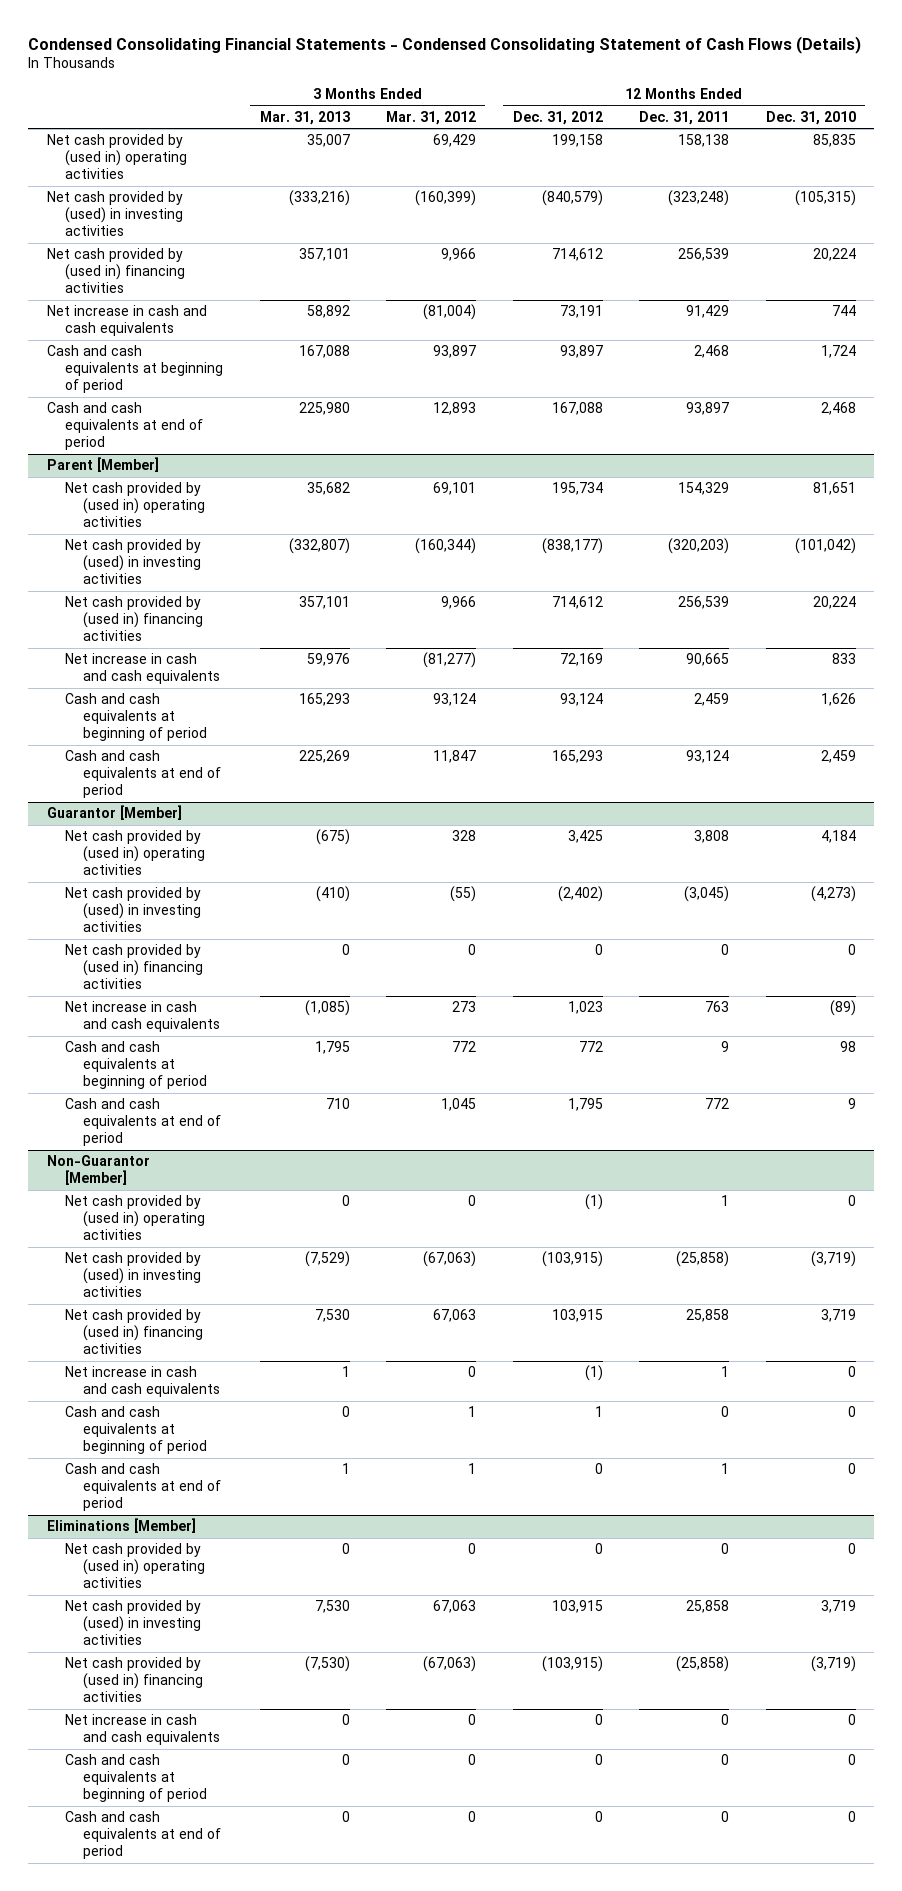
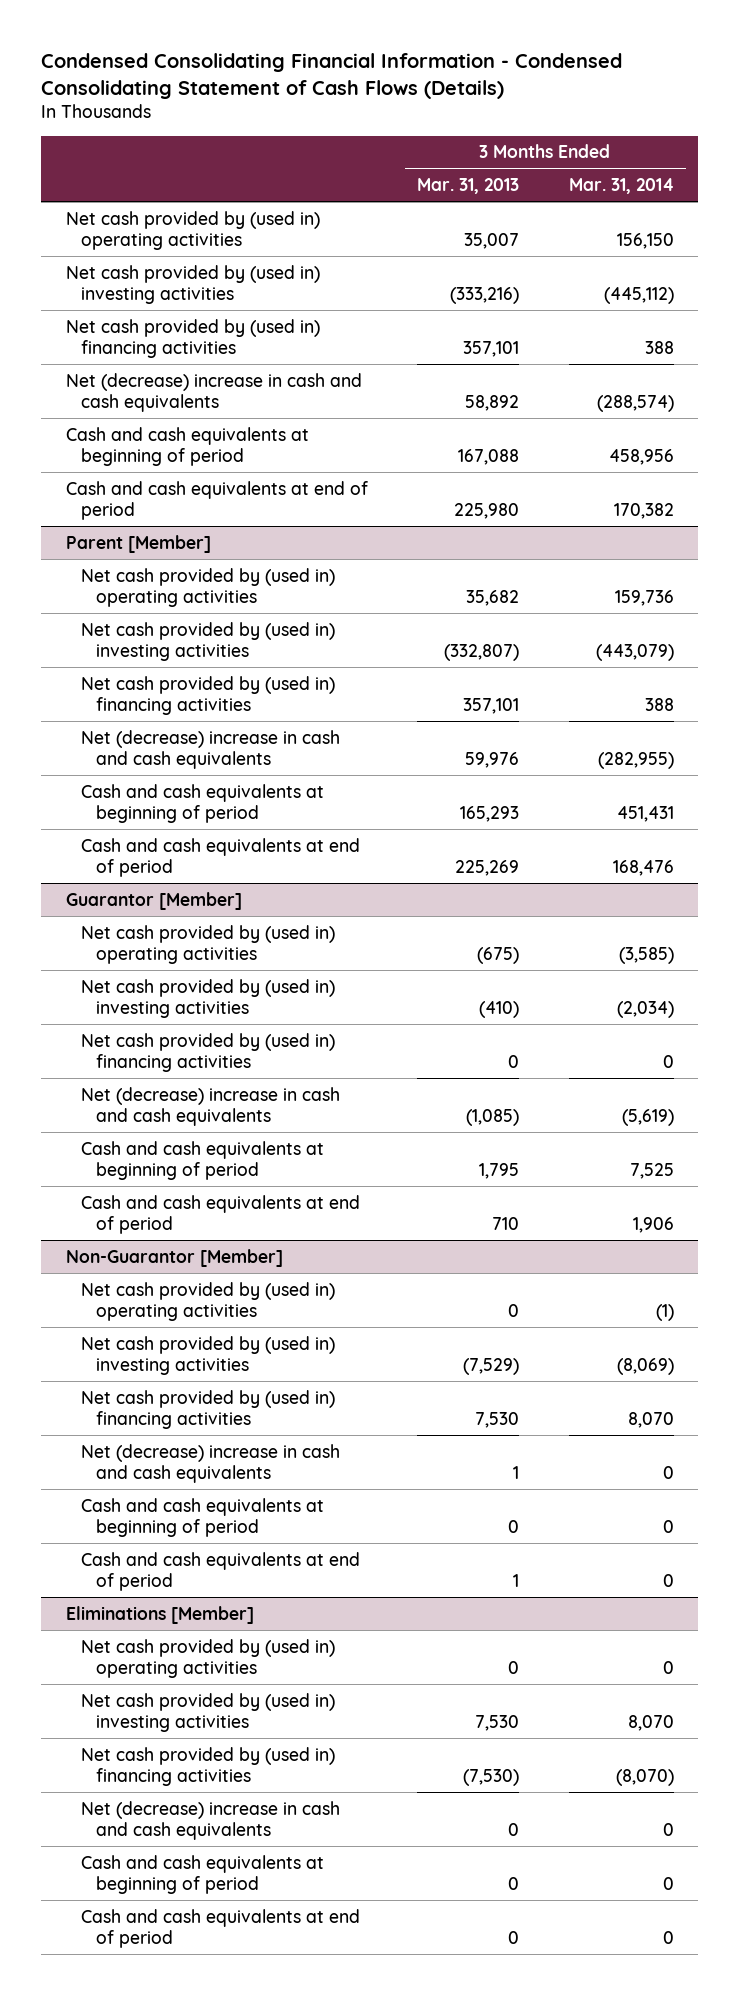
- Condensed Consolidating Financial Statements - Condensed Consolidating Statement of Cash Flows (Details)
+ Condensed Consolidating Financial Information - Condensed Consolidating Statement of Cash Flows (Details)
- | 3 Months Ended Mar. 31, 2013 | 3 Months Ended Mar. 31, 2012 | 12 Months Ended Dec. 31, 2012 | 12 Months Ended Dec. 31, 2011 | 12 Months Ended Dec. 31, 2010
+ | 3 Months Ended Mar. 31, 2013 | 3 Months Ended Mar. 31, 2014
- Net cash provided by (used) in investing activities | (333,216) | (160,399) | (840,579) | (323,248) | (105,315)
+ Net cash provided by (used in) investing activities | (333,216) | (445,112)
- Net increase in cash and cash equivalents | 58,892 | (81,004) | 73,191 | 91,429 | 744
+ Net (decrease) increase in cash and cash equivalents | 58,892 | (288,574)
@ Parent [Member]
- Net cash provided by (used) in investing activities | (332,807) | (160,344) | (838,177) | (320,203) | (101,042)
+ Net cash provided by (used in) investing activities | (332,807) | (443,079)
- Net increase in cash and cash equivalents | 59,976 | (81,277) | 72,169 | 90,665 | 833
+ Net (decrease) increase in cash and cash equivalents | 59,976 | (282,955)
@ Guarantor [Member]
- Net cash provided by (used) in investing activities | (410) | (55) | (2,402) | (3,045) | (4,273)
+ Net cash provided by (used in) investing activities | (410) | (2,034)
- Net increase in cash and cash equivalents | (1,085) | 273 | 1,023 | 763 | (89)
+ Net (decrease) increase in cash and cash equivalents | (1,085) | (5,619)
@ Non-Guarantor [Member]
- Net cash provided by (used) in investing activities | (7,529) | (67,063) | (103,915) | (25,858) | (3,719)
+ Net cash provided by (used in) investing activities | (7,529) | (8,069)
- Net increase in cash and cash equivalents | 1 | 0 | (1) | 1 | 0
+ Net (decrease) increase in cash and cash equivalents | 1 | 0
@ Eliminations [Member]
- Net cash provided by (used) in investing activities | 7,530 | 67,063 | 103,915 | 25,858 | 3,719
+ Net cash provided by (used in) investing activities | 7,530 | 8,070
- Net increase in cash and cash equivalents | 0 | 0 | 0 | 0 | 0
+ Net (decrease) increase in cash and cash equivalents | 0 | 0

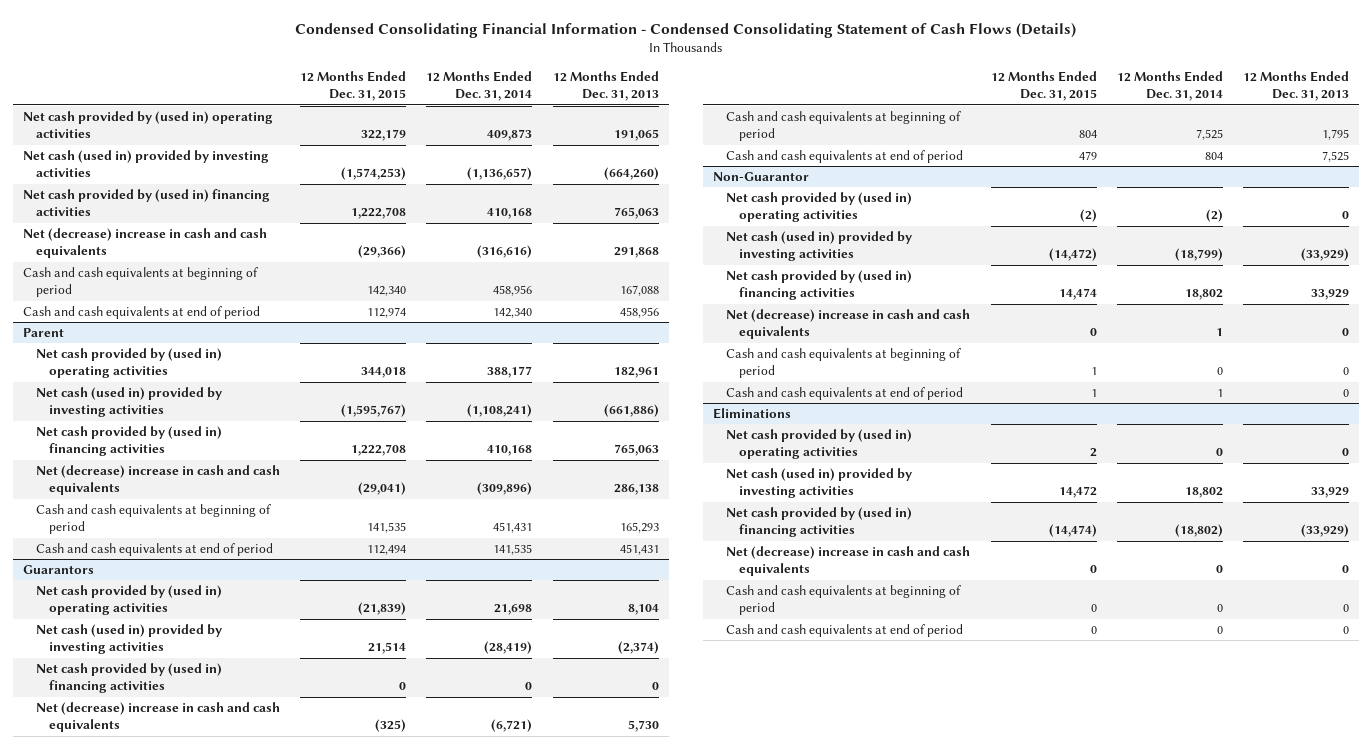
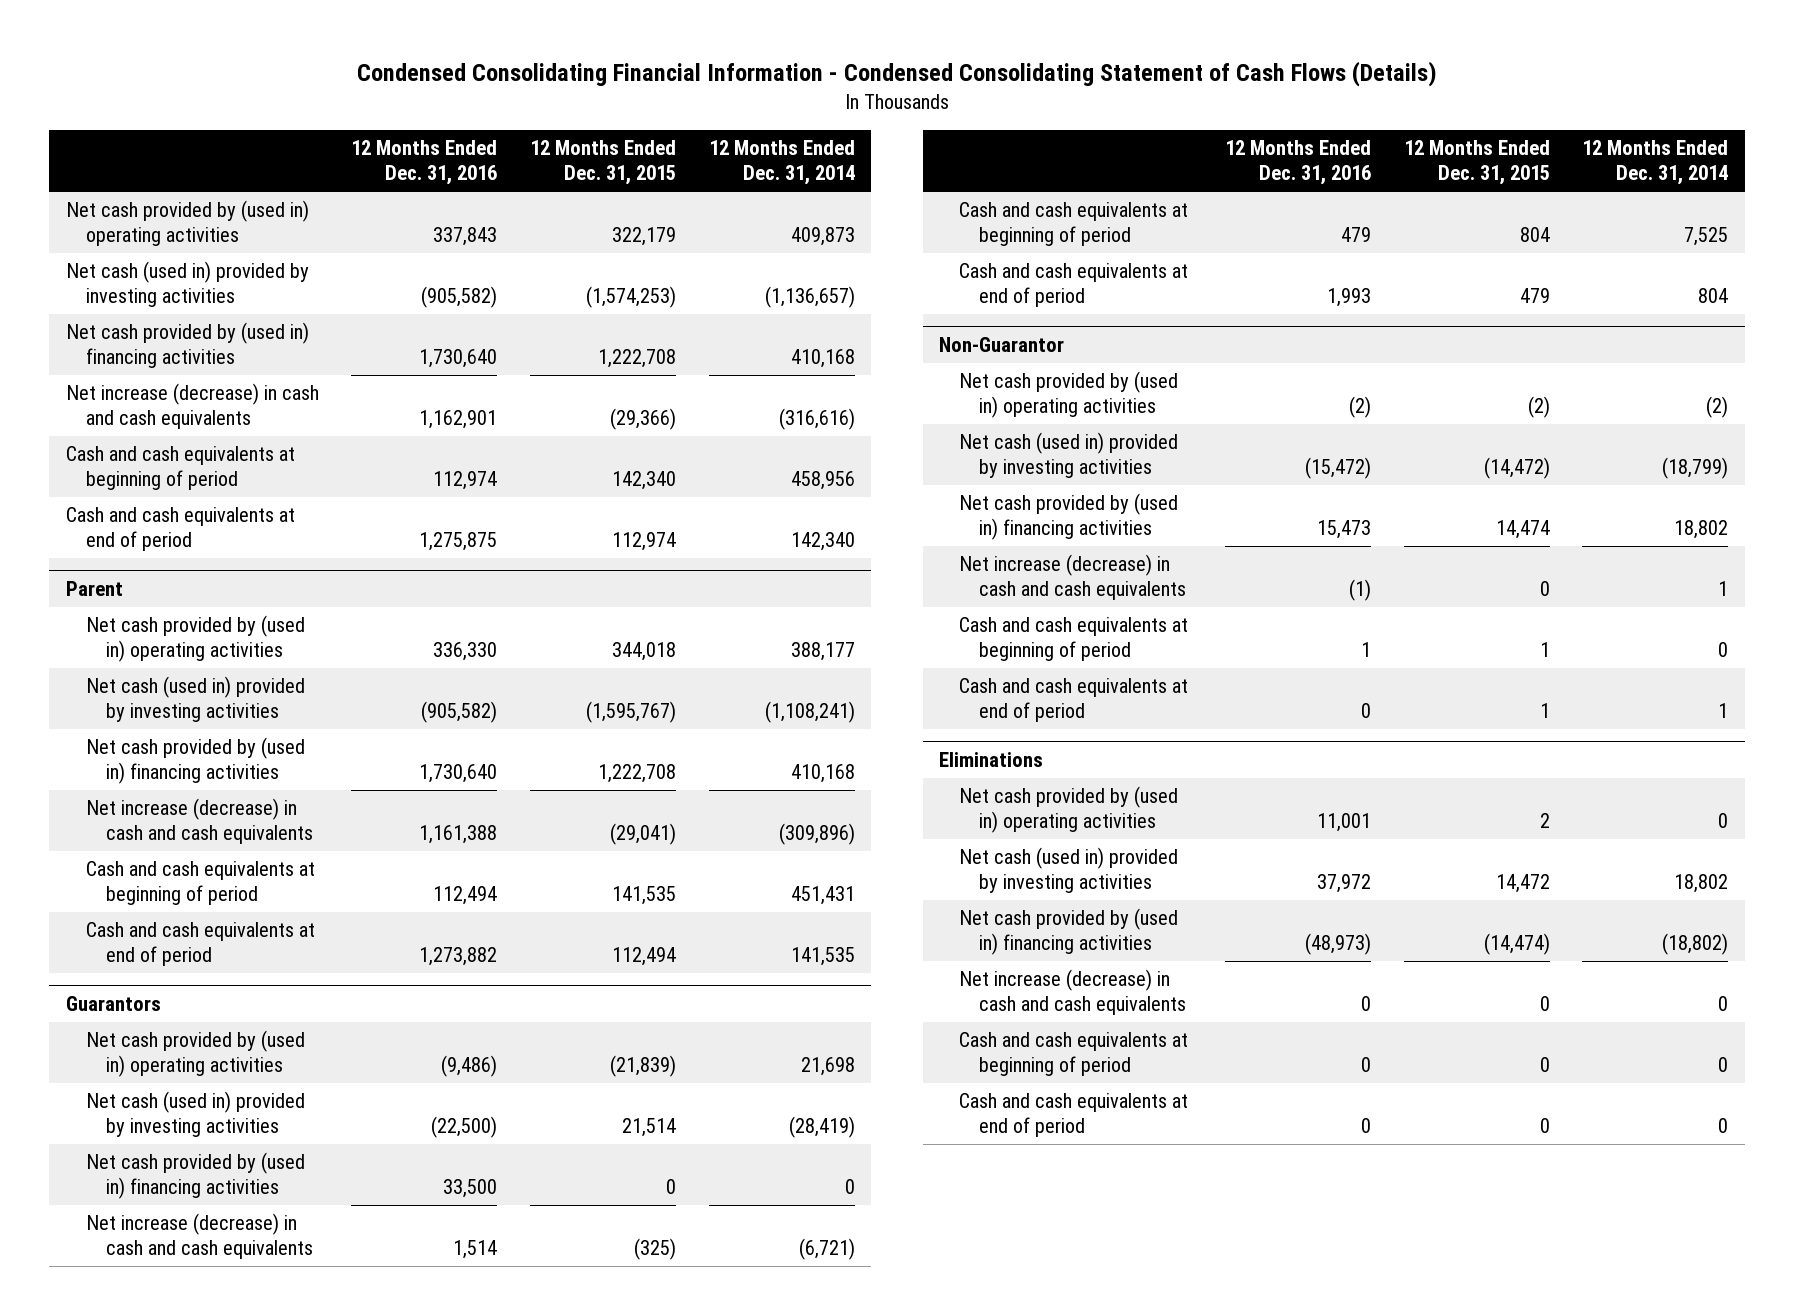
- | 12 Months Ended Dec. 31, 2015 | 12 Months Ended Dec. 31, 2014 | 12 Months Ended Dec. 31, 2013
+ | 12 Months Ended Dec. 31, 2016 | 12 Months Ended Dec. 31, 2015 | 12 Months Ended Dec. 31, 2014
- Net (decrease) increase in cash and cash equivalents | (29,366) | (316,616) | 291,868
+ Net increase (decrease) in cash and cash equivalents | 1,162,901 | (29,366) | (316,616)
@ Parent
- Net (decrease) increase in cash and cash equivalents | (29,041) | (309,896) | 286,138
+ Net increase (decrease) in cash and cash equivalents | 1,161,388 | (29,041) | (309,896)
@ Guarantors
- Net (decrease) increase in cash and cash equivalents | (325) | (6,721) | 5,730
+ Net increase (decrease) in cash and cash equivalents | 1,514 | (325) | (6,721)
@ Non-Guarantor
- Net (decrease) increase in cash and cash equivalents | 0 | 1 | 0
+ Net increase (decrease) in cash and cash equivalents | (1) | 0 | 1
@ Eliminations
- Net (decrease) increase in cash and cash equivalents | 0 | 0 | 0
+ Net increase (decrease) in cash and cash equivalents | 0 | 0 | 0

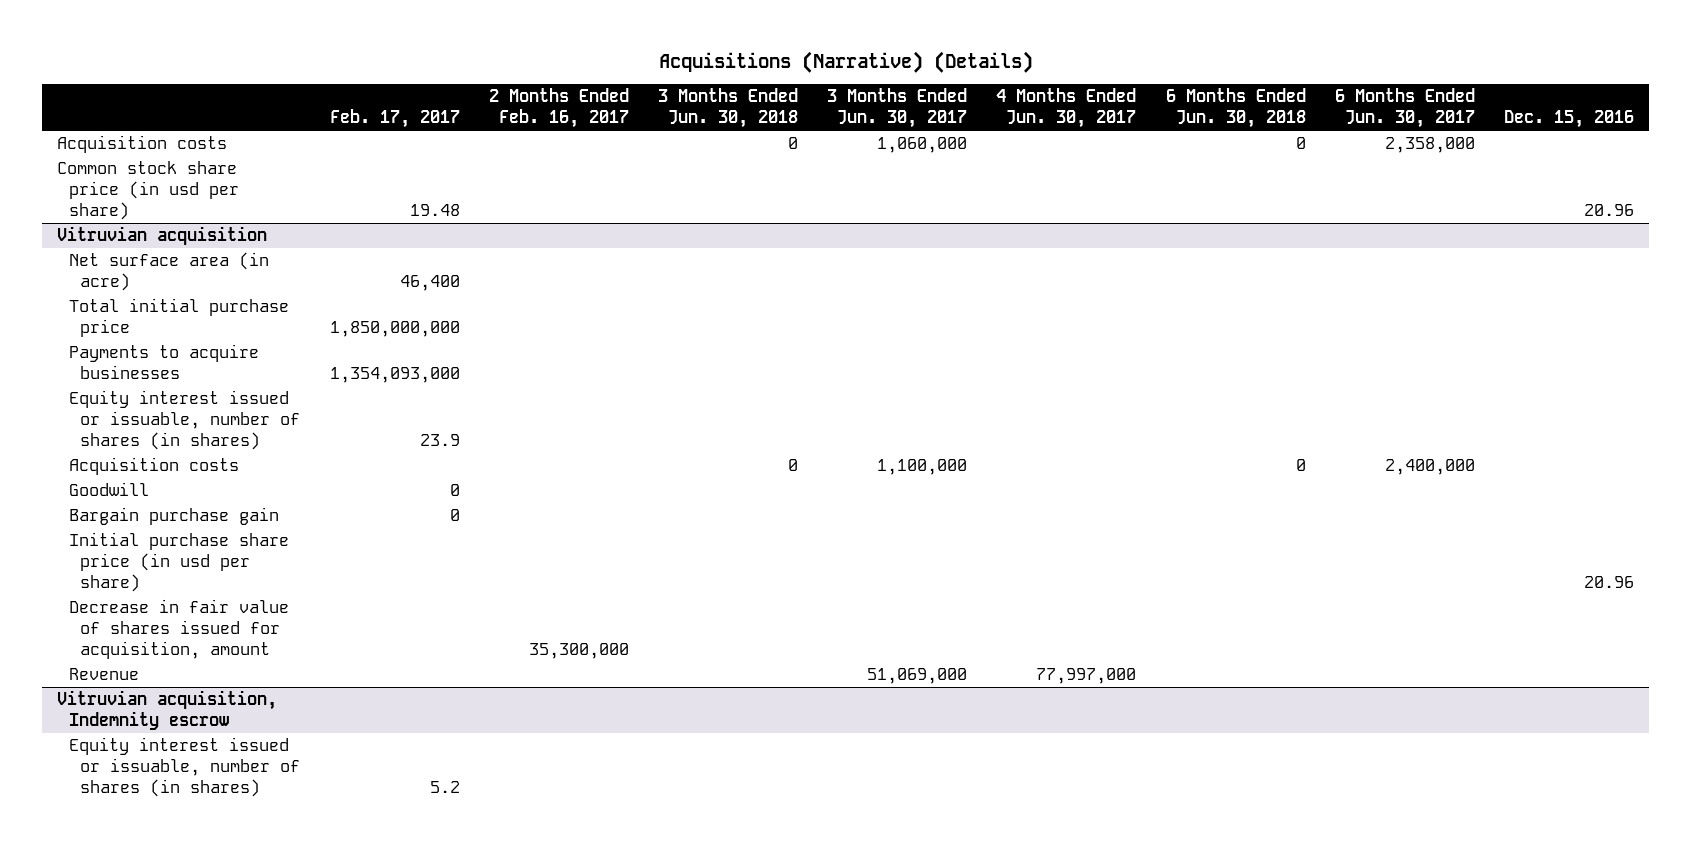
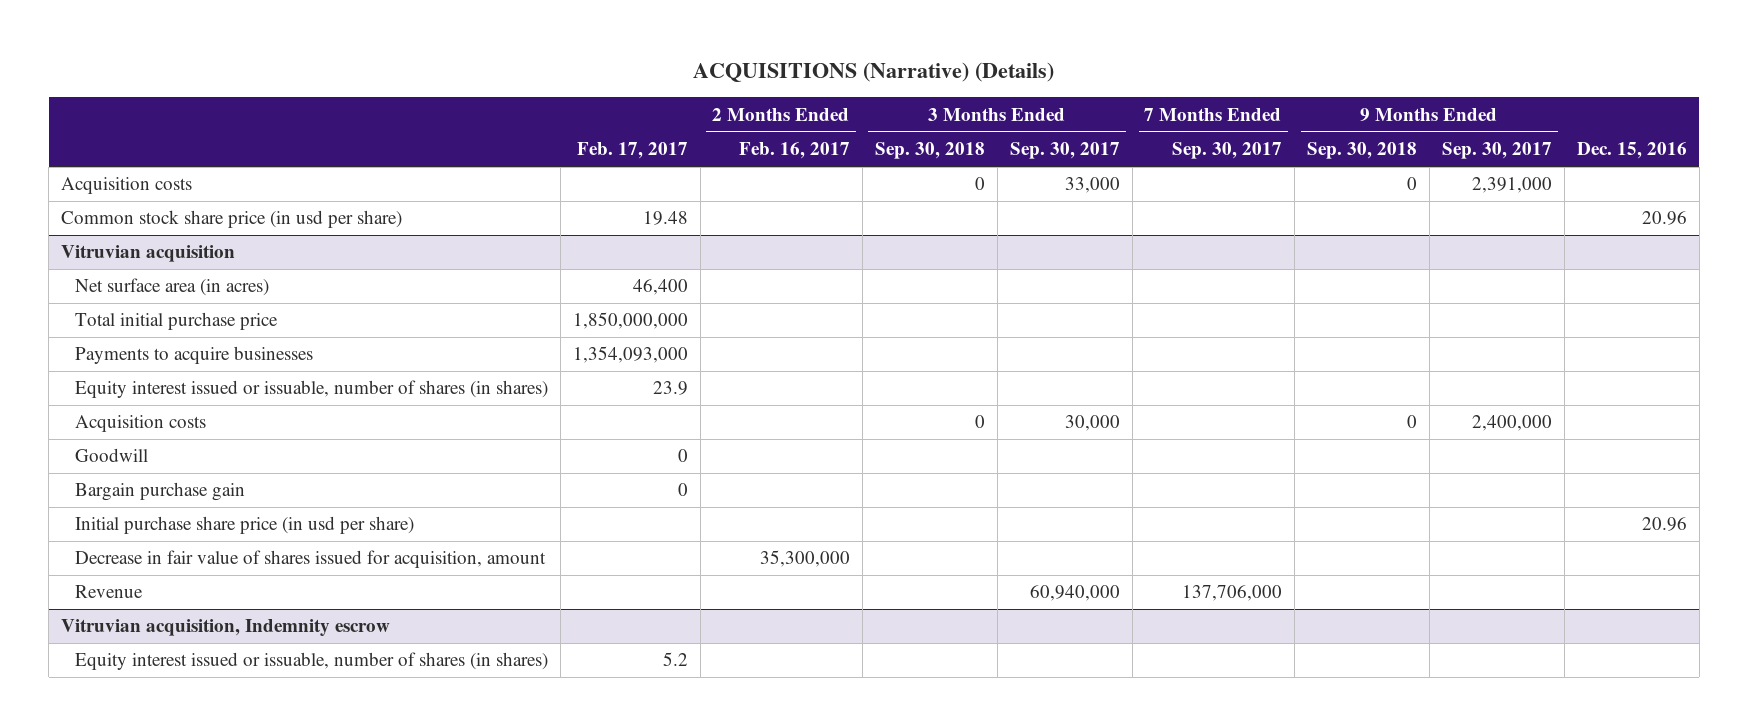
- Acquisitions (Narrative) (Details)
+ ACQUISITIONS (Narrative) (Details)
- | Feb. 17, 2017 | 2 Months Ended Feb. 16, 2017 | 3 Months Ended Jun. 30, 2018 | 3 Months Ended Jun. 30, 2017 | 4 Months Ended Jun. 30, 2017 | 6 Months Ended Jun. 30, 2018 | 6 Months Ended Jun. 30, 2017 | Dec. 15, 2016
+ | Feb. 17, 2017 | 2 Months Ended Feb. 16, 2017 | 3 Months Ended Sep. 30, 2018 | 3 Months Ended Sep. 30, 2017 | 7 Months Ended Sep. 30, 2017 | 9 Months Ended Sep. 30, 2018 | 9 Months Ended Sep. 30, 2017 | Dec. 15, 2016
@ Vitruvian acquisition
- Net surface area (in acre) | 46,400 | | | | | | |
+ Net surface area (in acres) | 46,400 | | | | | | |

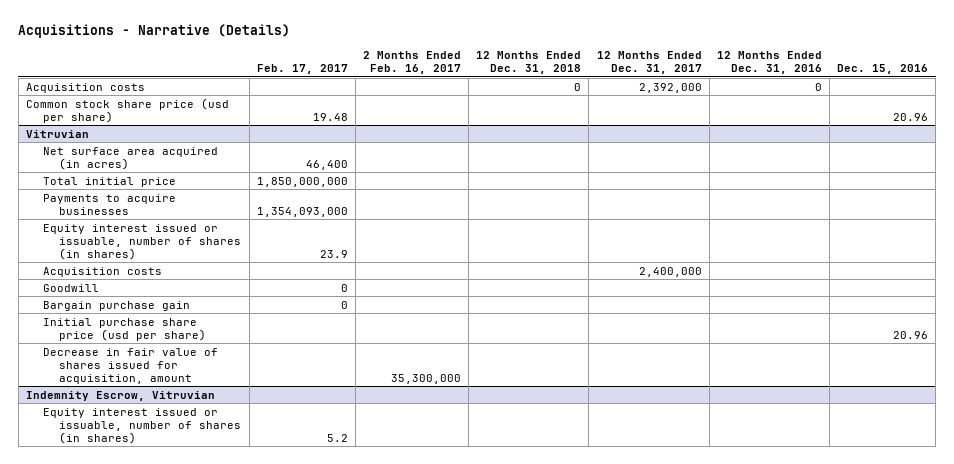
- ACQUISITIONS (Narrative) (Details)
+ Acquisitions - Narrative (Details)
- | Feb. 17, 2017 | 2 Months Ended Feb. 16, 2017 | 3 Months Ended Sep. 30, 2018 | 3 Months Ended Sep. 30, 2017 | 7 Months Ended Sep. 30, 2017 | 9 Months Ended Sep. 30, 2018 | 9 Months Ended Sep. 30, 2017 | Dec. 15, 2016
+ | Feb. 17, 2017 | 2 Months Ended Feb. 16, 2017 | 12 Months Ended Dec. 31, 2018 | 12 Months Ended Dec. 31, 2017 | 12 Months Ended Dec. 31, 2016 | Dec. 15, 2016
- Common stock share price (in usd per share) | 19.48 | | | | | | | 20.96
- Vitruvian acquisition
- Net surface area (in acres) | 46,400 | | | | | | |
- Total initial purchase price | 1,850,000,000 | | | | | | |
+ Common stock share price (usd per share) | 19.48 | | | | | 20.96
+ Vitruvian
+ Net surface area acquired (in acres) | 46,400 | | | | |
+ Total initial price | 1,850,000,000 | | | | |
- Initial purchase share price (in usd per share) | | | | | | | | 20.96
+ Initial purchase share price (usd per share) | | | | | | 20.96
- Revenue | | | | 60,940,000 | 137,706,000 | | |
- Vitruvian acquisition, Indemnity escrow
+ Indemnity Escrow, Vitruvian

